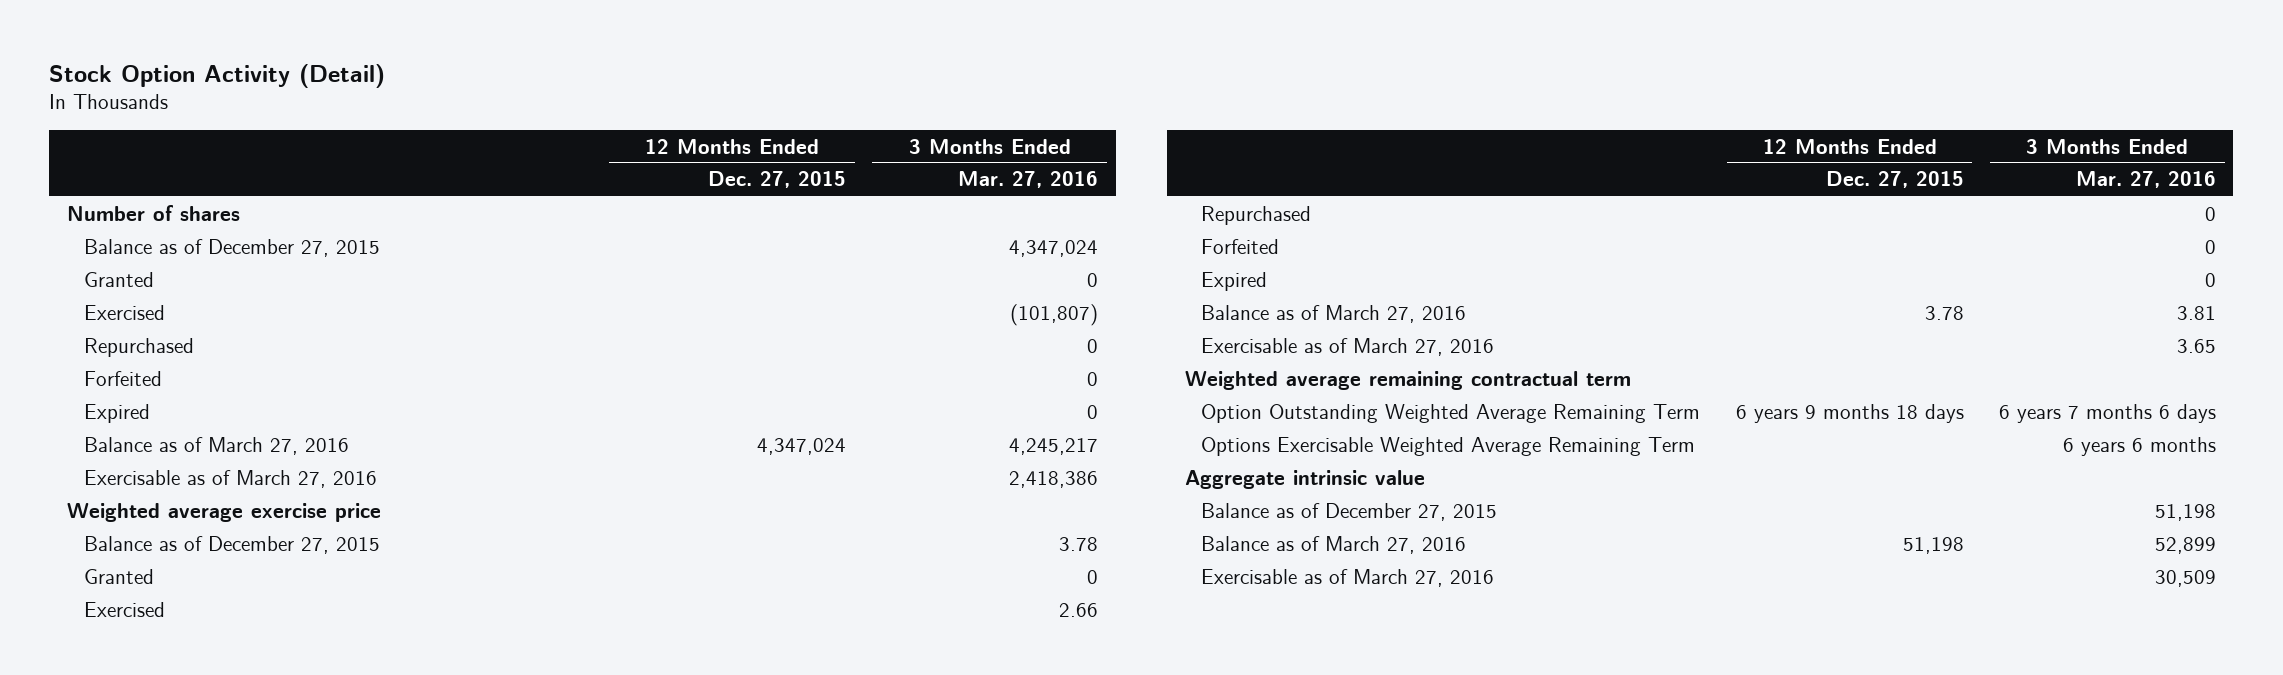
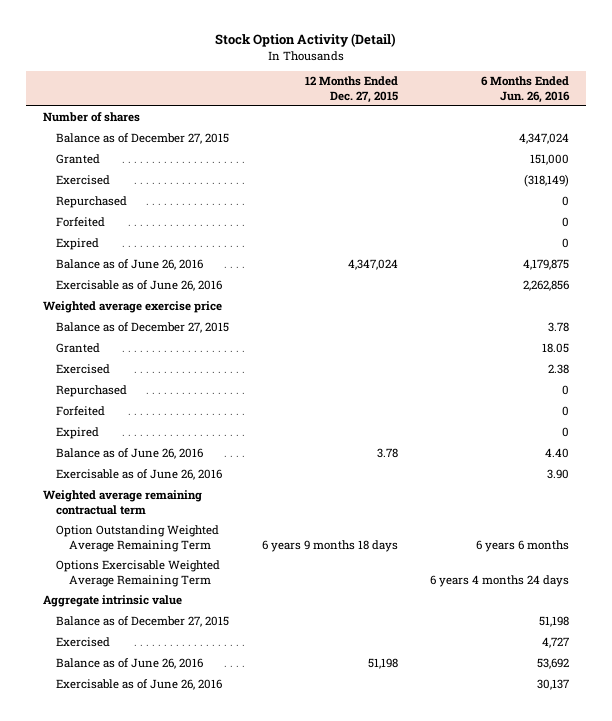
- | 12 Months Ended Dec. 27, 2015 | 3 Months Ended Mar. 27, 2016
+ | 12 Months Ended Dec. 27, 2015 | 6 Months Ended Jun. 26, 2016
- Balance as of March 27, 2016 | 4,347,024 | 4,245,217
- Exercisable as of March 27, 2016 | | 2,418,386
+ Balance as of June 26, 2016 | 4,347,024 | 4,179,875
+ Exercisable as of June 26, 2016 | | 2,262,856
- Balance as of March 27, 2016 | 3.78 | 3.81
- Exercisable as of March 27, 2016 | | 3.65
+ Balance as of June 26, 2016 | 3.78 | 4.40
+ Exercisable as of June 26, 2016 | | 3.90
- Balance as of March 27, 2016 | 51,198 | 52,899
- Exercisable as of March 27, 2016 | | 30,509
+ Exercised | | 4,727
+ Balance as of June 26, 2016 | 51,198 | 53,692
+ Exercisable as of June 26, 2016 | | 30,137

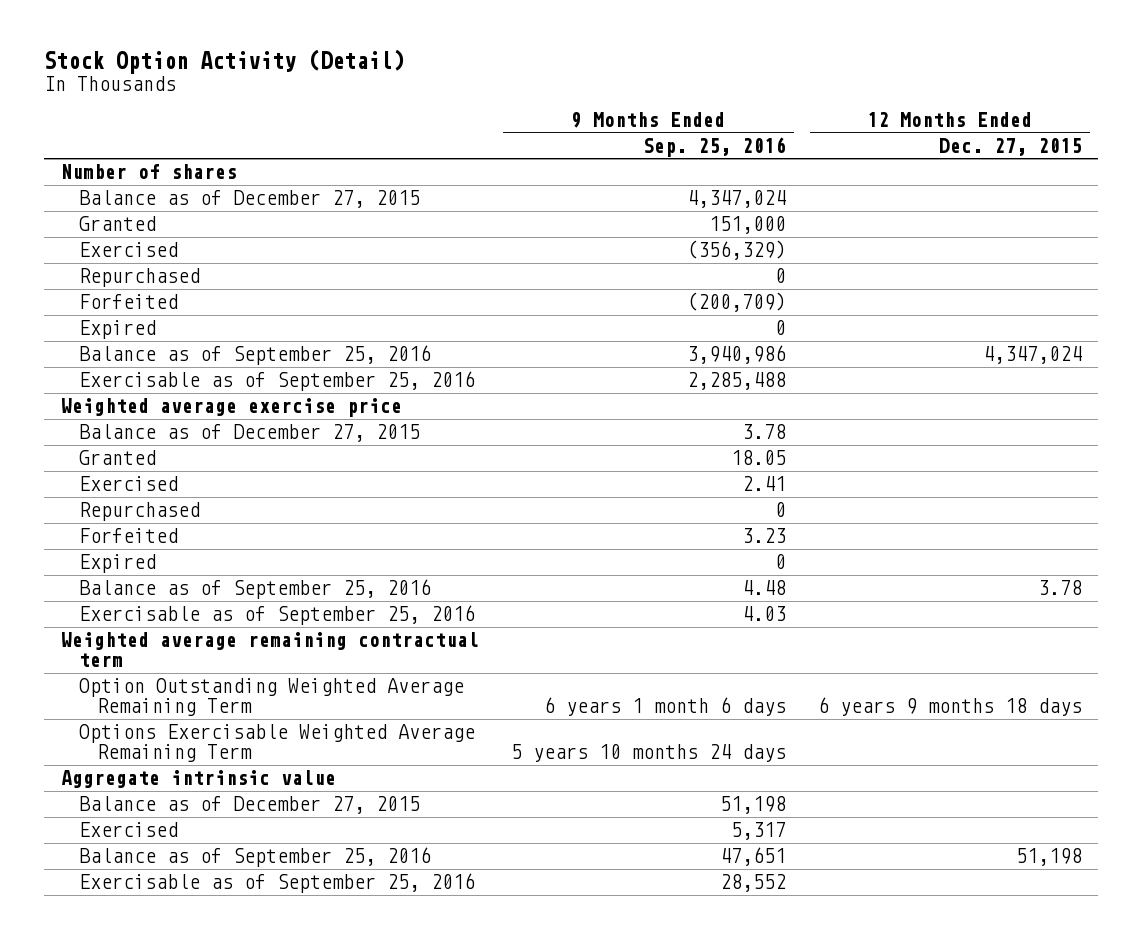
- | 12 Months Ended Dec. 27, 2015 | 6 Months Ended Jun. 26, 2016
+ | 9 Months Ended Sep. 25, 2016 | 12 Months Ended Dec. 27, 2015
- Balance as of June 26, 2016 | 4,347,024 | 4,179,875
- Exercisable as of June 26, 2016 | | 2,262,856
+ Balance as of September 25, 2016 | 3,940,986 | 4,347,024
+ Exercisable as of September 25, 2016 | 2,285,488 |
- Balance as of June 26, 2016 | 3.78 | 4.40
- Exercisable as of June 26, 2016 | | 3.90
+ Balance as of September 25, 2016 | 4.48 | 3.78
+ Exercisable as of September 25, 2016 | 4.03 |
- Balance as of June 26, 2016 | 51,198 | 53,692
- Exercisable as of June 26, 2016 | | 30,137
+ Balance as of September 25, 2016 | 47,651 | 51,198
+ Exercisable as of September 25, 2016 | 28,552 |

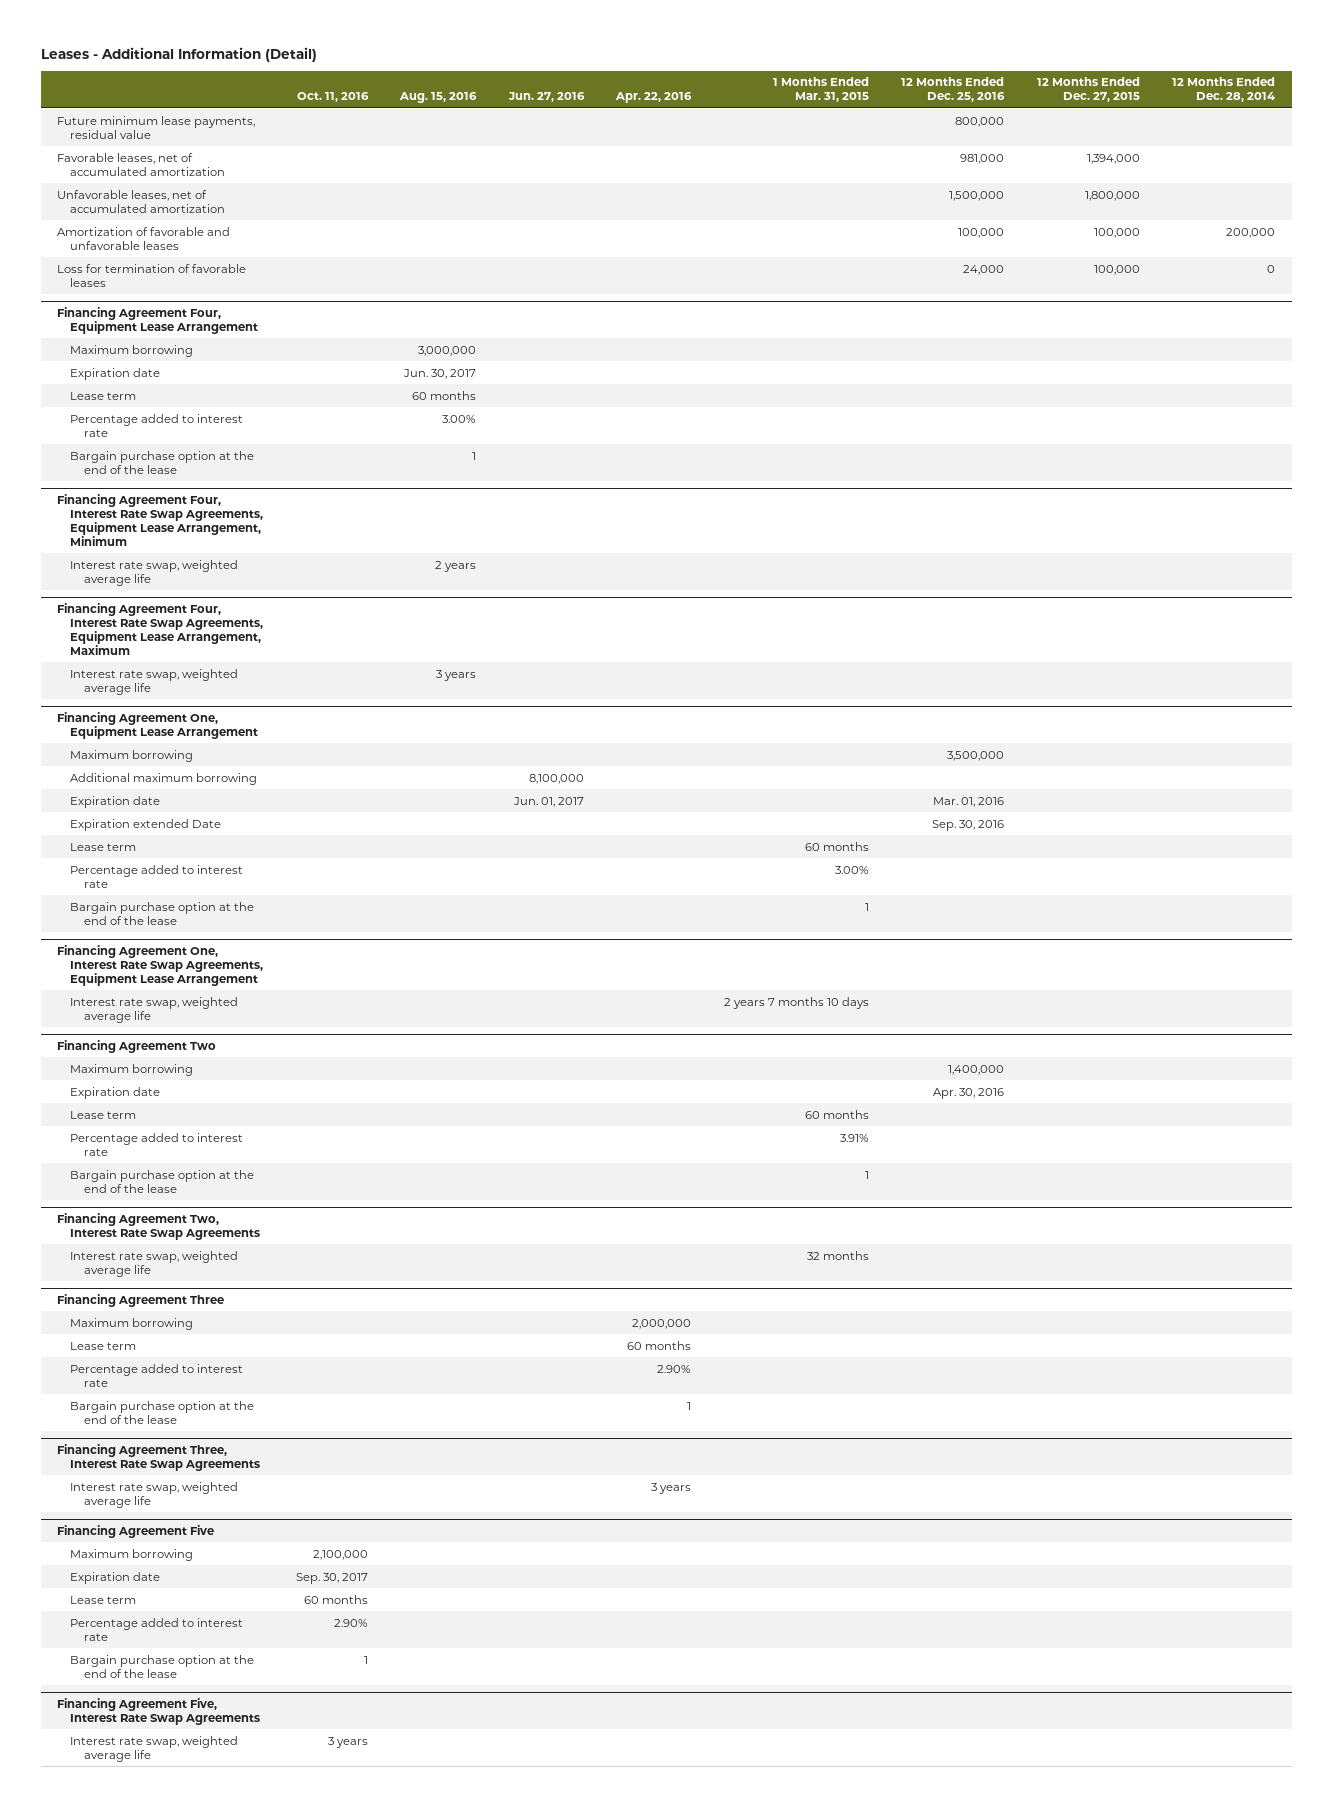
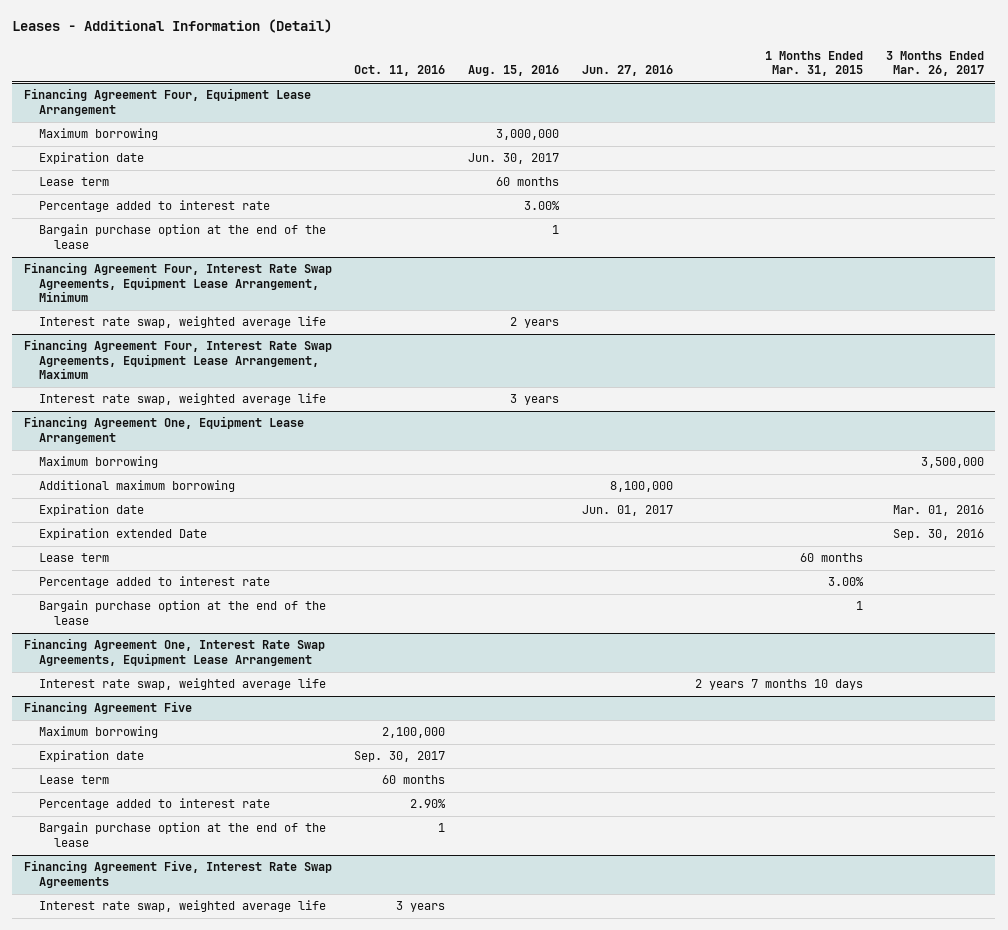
- | Oct. 11, 2016 | Aug. 15, 2016 | Jun. 27, 2016 | Apr. 22, 2016 | 1 Months Ended Mar. 31, 2015 | 12 Months Ended Dec. 25, 2016 | 12 Months Ended Dec. 27, 2015 | 12 Months Ended Dec. 28, 2014
+ | Oct. 11, 2016 | Aug. 15, 2016 | Jun. 27, 2016 | 1 Months Ended Mar. 31, 2015 | 3 Months Ended Mar. 26, 2017
- Future minimum lease payments, residual value | | | | | | 800,000 | |
- Favorable leases, net of accumulated amortization | | | | | | 981,000 | 1,394,000 |
- Unfavorable leases, net of accumulated amortization | | | | | | 1,500,000 | 1,800,000 |
- Amortization of favorable and unfavorable leases | | | | | | 100,000 | 100,000 | 200,000
- Loss for termination of favorable leases | | | | | | 24,000 | 100,000 | 0
- Financing Agreement Two
- Maximum borrowing | | | | | | 1,400,000 | |
- Expiration date | | | | | | Apr. 30, 2016 | |
- Lease term | | | | | 60 months | | |
- Percentage added to interest rate | | | | | 3.91% | | |
- Bargain purchase option at the end of the lease | | | | | 1 | | |
- Financing Agreement Two, Interest Rate Swap Agreements
- Interest rate swap, weighted average life | | | | | 32 months | | |
- Financing Agreement Three
- Maximum borrowing | | | | 2,000,000 | | | |
- Lease term | | | | 60 months | | | |
- Percentage added to interest rate | | | | 2.90% | | | |
- Bargain purchase option at the end of the lease | | | | 1 | | | |
- Financing Agreement Three, Interest Rate Swap Agreements
- Interest rate swap, weighted average life | | | | 3 years | | | |

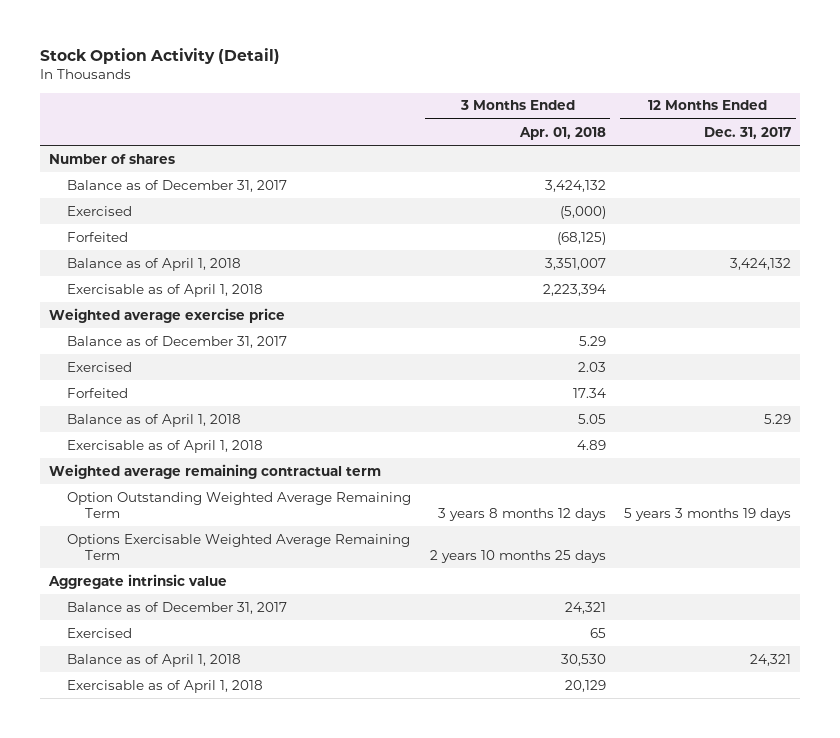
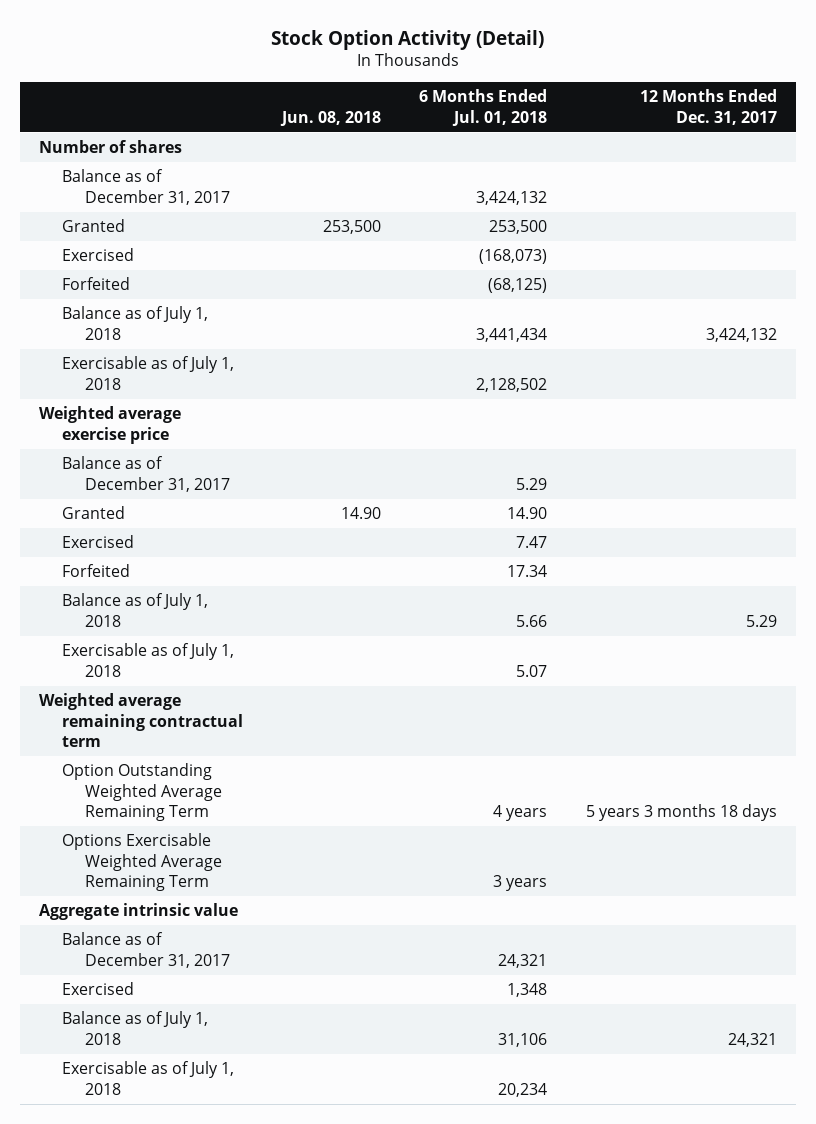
- | 3 Months Ended Apr. 01, 2018 | 12 Months Ended Dec. 31, 2017
+ | Jun. 08, 2018 | 6 Months Ended Jul. 01, 2018 | 12 Months Ended Dec. 31, 2017
+ Granted | 253,500 | 253,500 |
- Balance as of April 1, 2018 | 3,351,007 | 3,424,132
- Exercisable as of April 1, 2018 | 2,223,394 |
+ Balance as of July 1, 2018 | | 3,441,434 | 3,424,132
+ Exercisable as of July 1, 2018 | | 2,128,502 |
+ Granted | 14.90 | 14.90 |
- Balance as of April 1, 2018 | 5.05 | 5.29
- Exercisable as of April 1, 2018 | 4.89 |
+ Balance as of July 1, 2018 | | 5.66 | 5.29
+ Exercisable as of July 1, 2018 | | 5.07 |
- Option Outstanding Weighted Average Remaining Term | 3 years 8 months 12 days | 5 years 3 months 19 days
+ Option Outstanding Weighted Average Remaining Term | | 4 years | 5 years 3 months 18 days
- Balance as of April 1, 2018 | 30,530 | 24,321
- Exercisable as of April 1, 2018 | 20,129 |
+ Balance as of July 1, 2018 | | 31,106 | 24,321
+ Exercisable as of July 1, 2018 | | 20,234 |

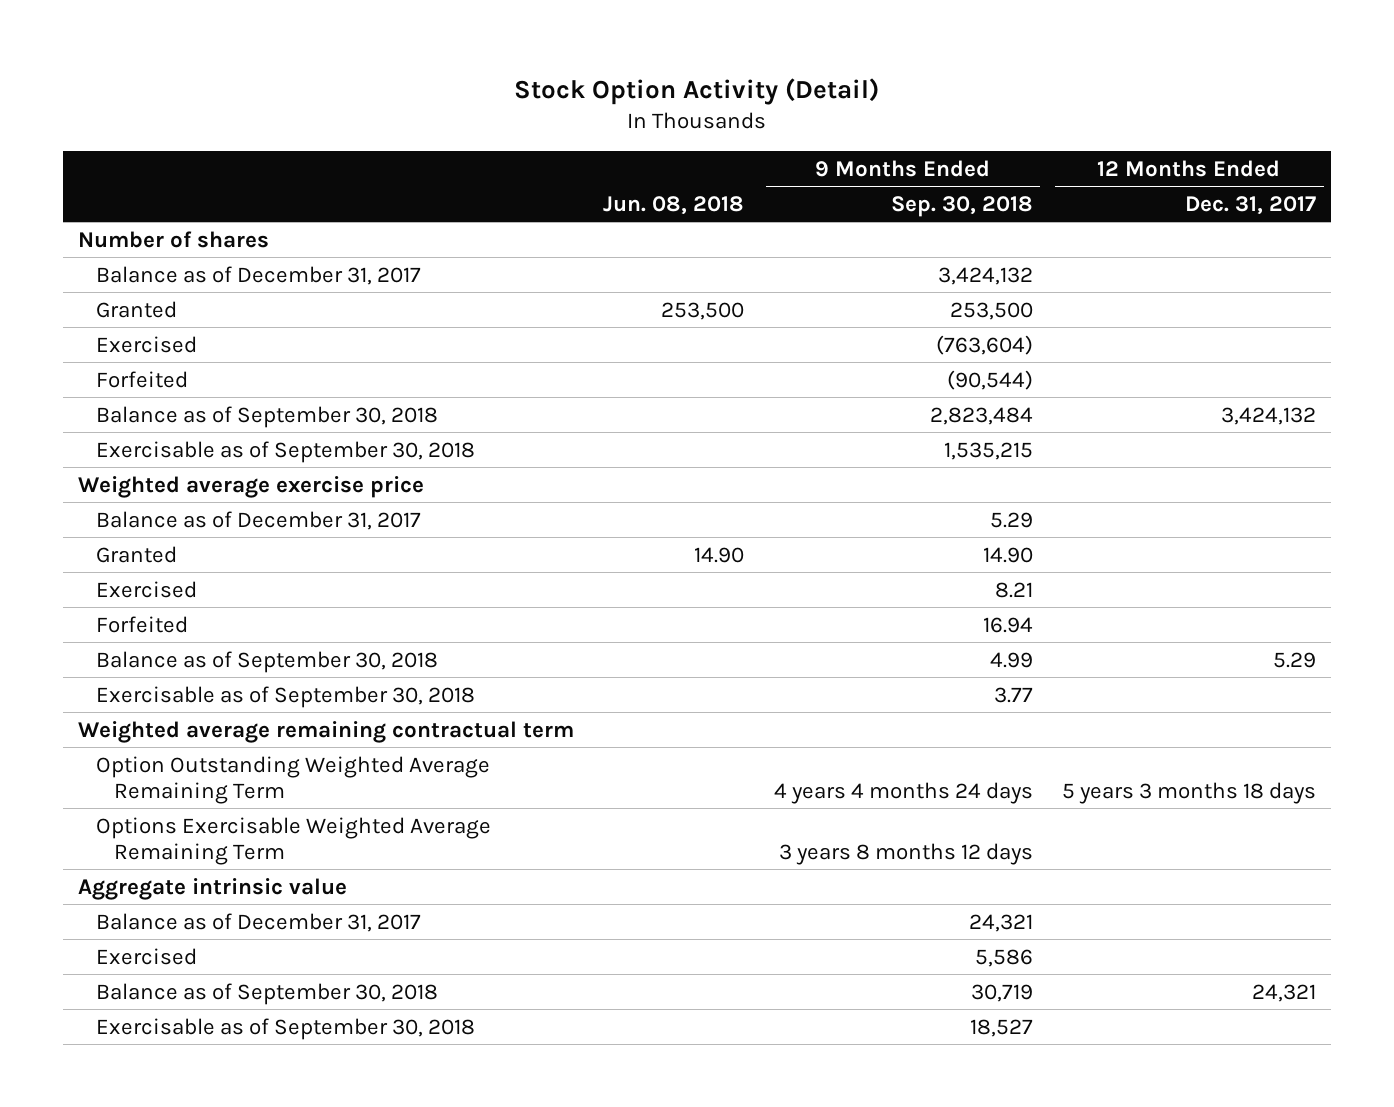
- | Jun. 08, 2018 | 6 Months Ended Jul. 01, 2018 | 12 Months Ended Dec. 31, 2017
+ | Jun. 08, 2018 | 9 Months Ended Sep. 30, 2018 | 12 Months Ended Dec. 31, 2017
- Balance as of July 1, 2018 | | 3,441,434 | 3,424,132
- Exercisable as of July 1, 2018 | | 2,128,502 |
+ Balance as of September 30, 2018 | | 2,823,484 | 3,424,132
+ Exercisable as of September 30, 2018 | | 1,535,215 |
- Balance as of July 1, 2018 | | 5.66 | 5.29
- Exercisable as of July 1, 2018 | | 5.07 |
+ Balance as of September 30, 2018 | | 4.99 | 5.29
+ Exercisable as of September 30, 2018 | | 3.77 |
- Balance as of July 1, 2018 | | 31,106 | 24,321
- Exercisable as of July 1, 2018 | | 20,234 |
+ Balance as of September 30, 2018 | | 30,719 | 24,321
+ Exercisable as of September 30, 2018 | | 18,527 |

